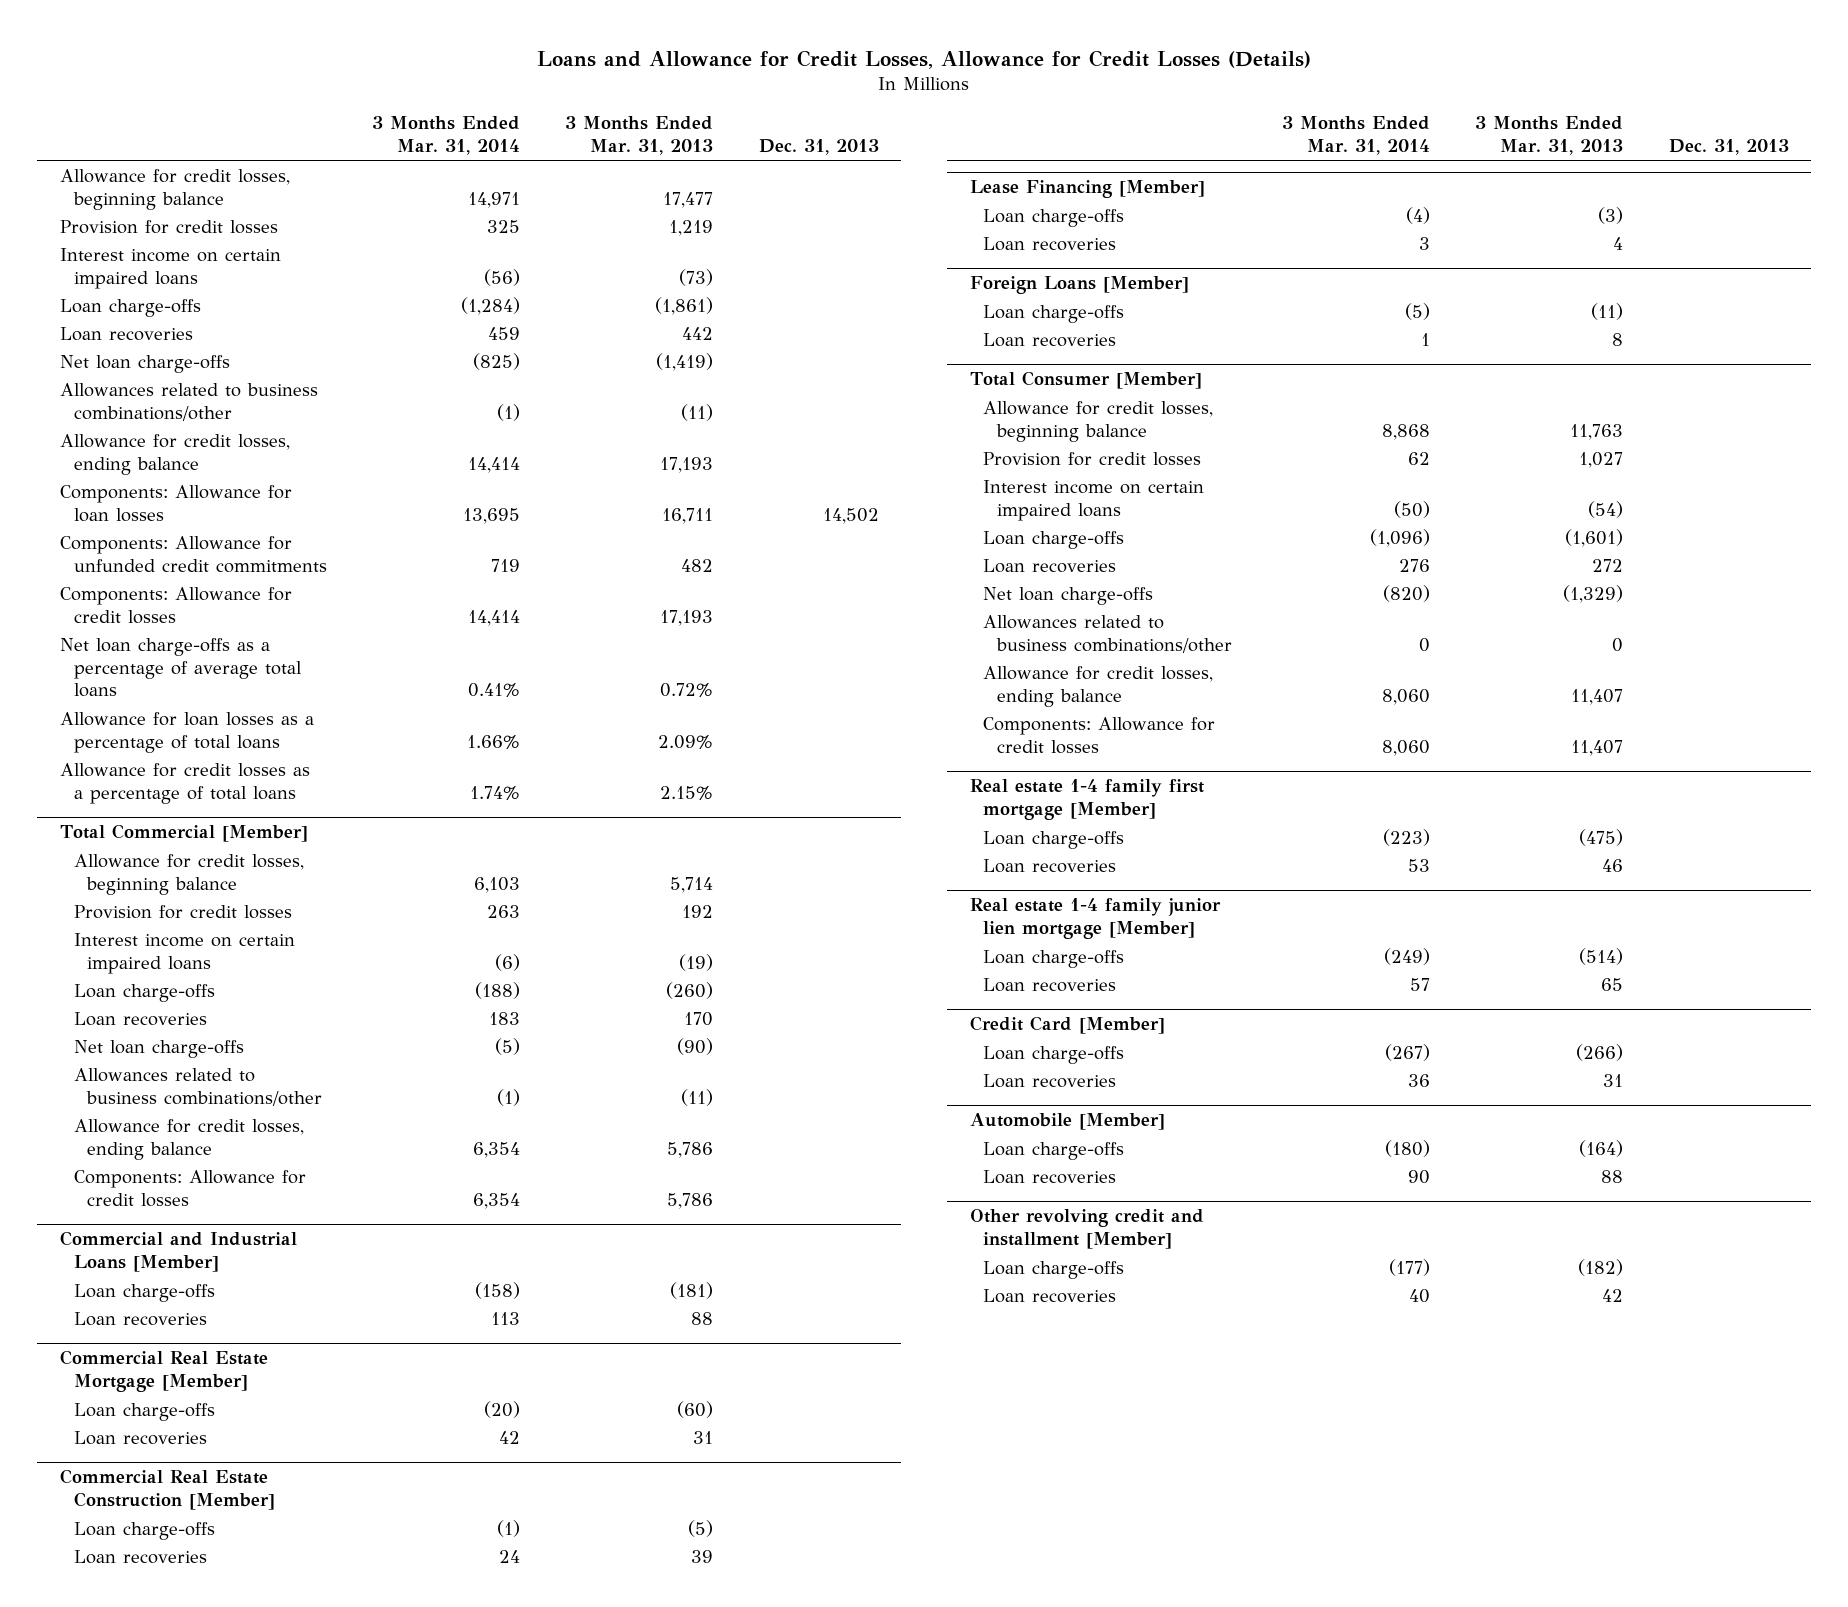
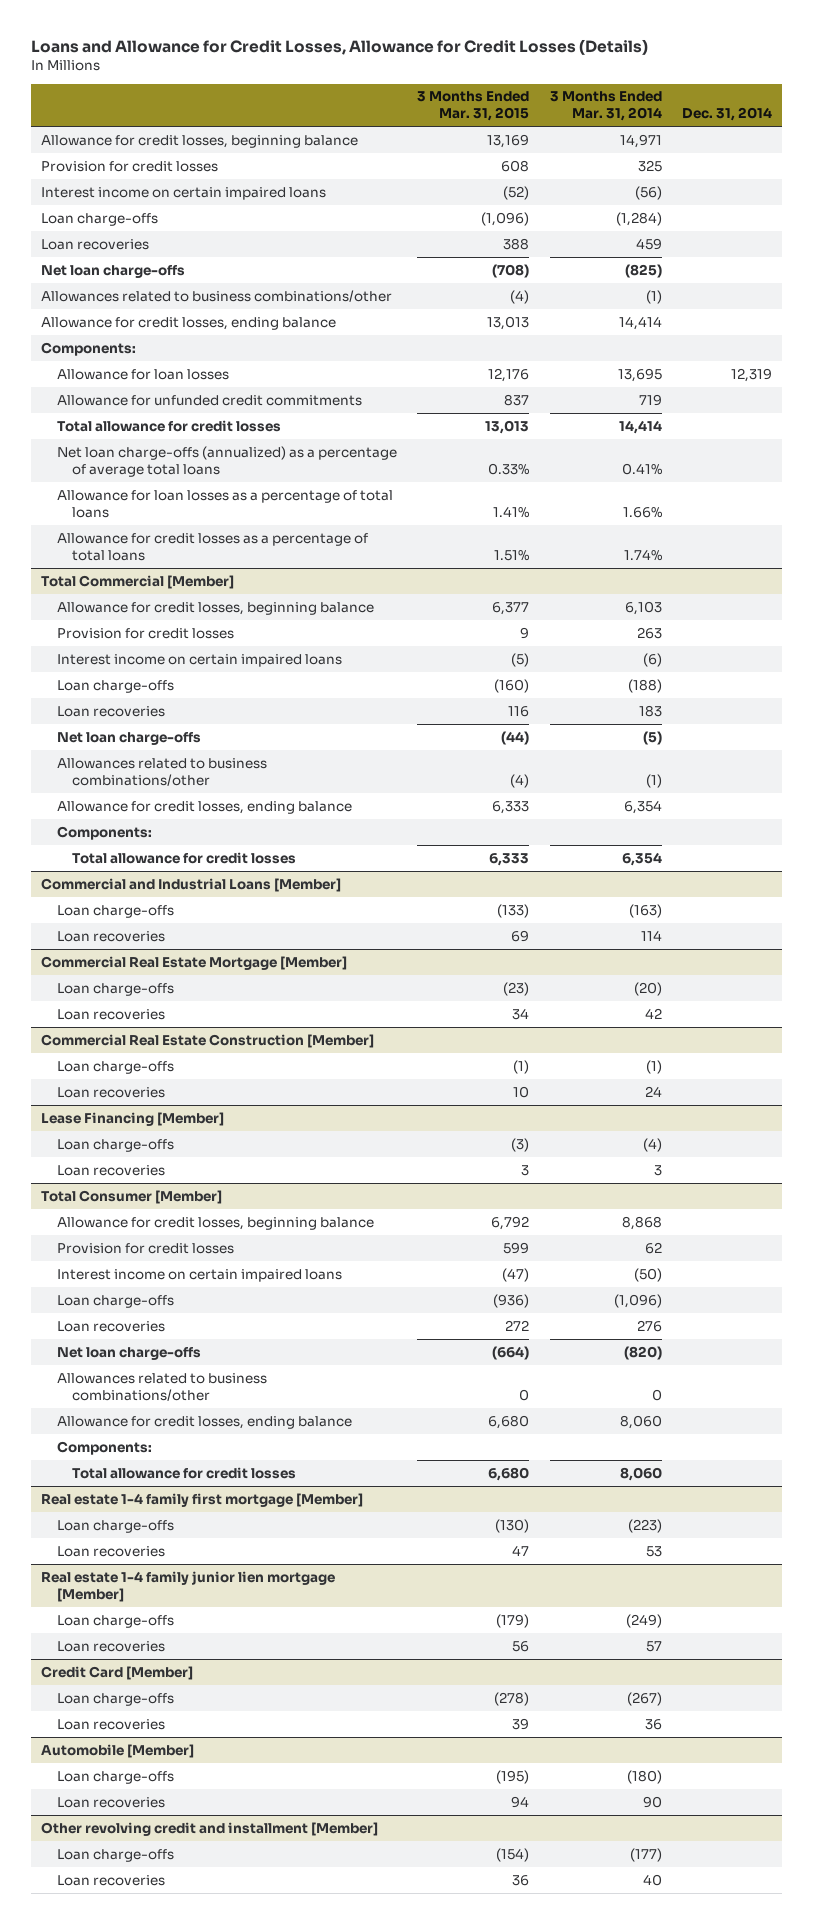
- | 3 Months Ended Mar. 31, 2014 | 3 Months Ended Mar. 31, 2013 | Dec. 31, 2013
+ | 3 Months Ended Mar. 31, 2015 | 3 Months Ended Mar. 31, 2014 | Dec. 31, 2014
- Components: Allowance for loan losses | 13,695 | 16,711 | 14,502
- Components: Allowance for unfunded credit commitments | 719 | 482 |
- Components: Allowance for credit losses | 14,414 | 17,193 |
- Net loan charge-offs as a percentage of average total loans | 0.41% | 0.72% |
+ Components:
+ Allowance for loan losses | 12,176 | 13,695 | 12,319
+ Allowance for unfunded credit commitments | 837 | 719 |
+ Total allowance for credit losses | 13,013 | 14,414 |
+ Net loan charge-offs (annualized) as a percentage of average total loans | 0.33% | 0.41% |
@ Total Commercial [Member]
- Components: Allowance for credit losses | 6,354 | 5,786 |
+ Components:
+ Total allowance for credit losses | 6,333 | 6,354 |
@ Commercial and Industrial Loans [Member]
- Loan charge-offs | (158) | (181) |
- Loan recoveries | 113 | 88 |
+ Loan charge-offs | (133) | (163) |
+ Loan recoveries | 69 | 114 |
- Foreign Loans [Member]
- Loan charge-offs | (5) | (11) |
- Loan recoveries | 1 | 8 |
@ Total Consumer [Member]
- Components: Allowance for credit losses | 8,060 | 11,407 |
+ Components:
+ Total allowance for credit losses | 6,680 | 8,060 |

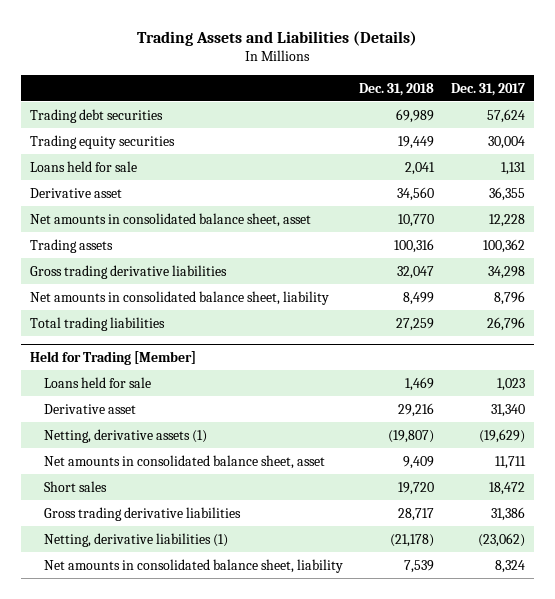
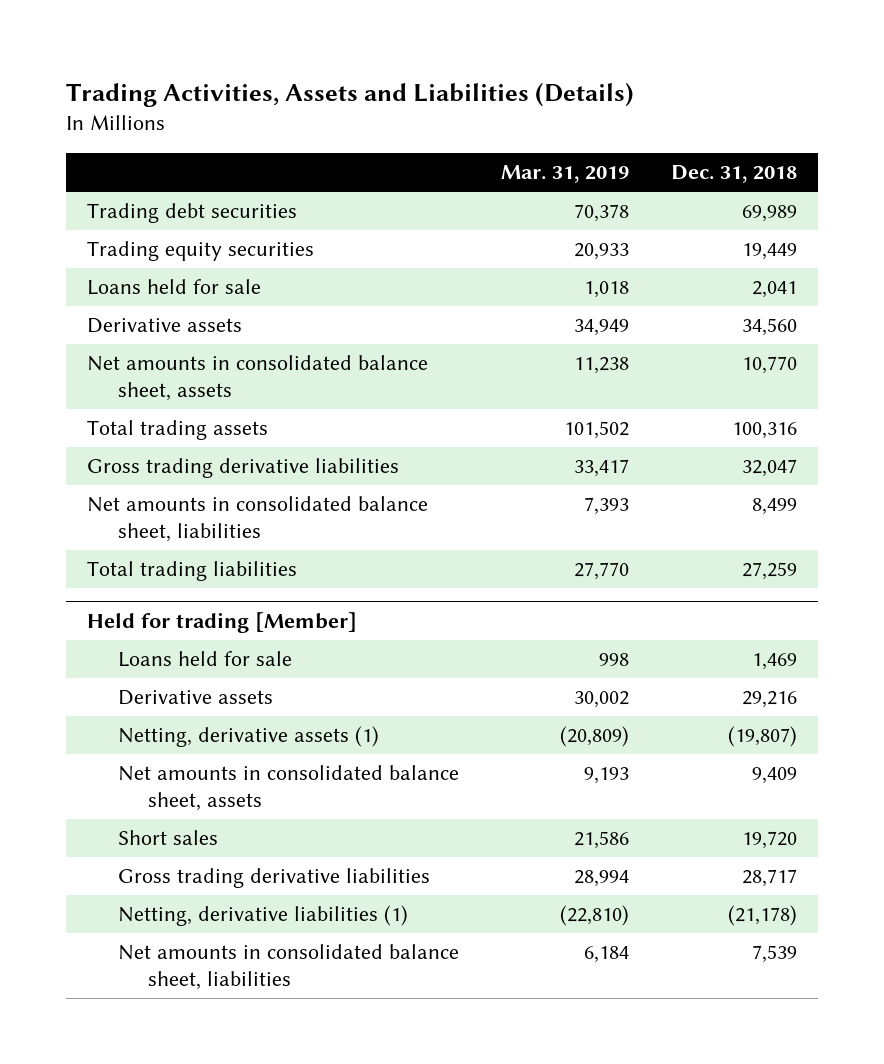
- Trading Assets and Liabilities (Details)
+ Trading Activities, Assets and Liabilities (Details)
- | Dec. 31, 2018 | Dec. 31, 2017
+ | Mar. 31, 2019 | Dec. 31, 2018
- Derivative asset | 34,560 | 36,355
- Net amounts in consolidated balance sheet, asset | 10,770 | 12,228
- Trading assets | 100,316 | 100,362
+ Derivative assets | 34,949 | 34,560
+ Net amounts in consolidated balance sheet, assets | 11,238 | 10,770
+ Total trading assets | 101,502 | 100,316
- Net amounts in consolidated balance sheet, liability | 8,499 | 8,796
+ Net amounts in consolidated balance sheet, liabilities | 7,393 | 8,499
- Held for Trading [Member]
+ Held for trading [Member]
- Derivative asset | 29,216 | 31,340
+ Derivative assets | 30,002 | 29,216
- Net amounts in consolidated balance sheet, asset | 9,409 | 11,711
+ Net amounts in consolidated balance sheet, assets | 9,193 | 9,409
- Net amounts in consolidated balance sheet, liability | 7,539 | 8,324
+ Net amounts in consolidated balance sheet, liabilities | 6,184 | 7,539

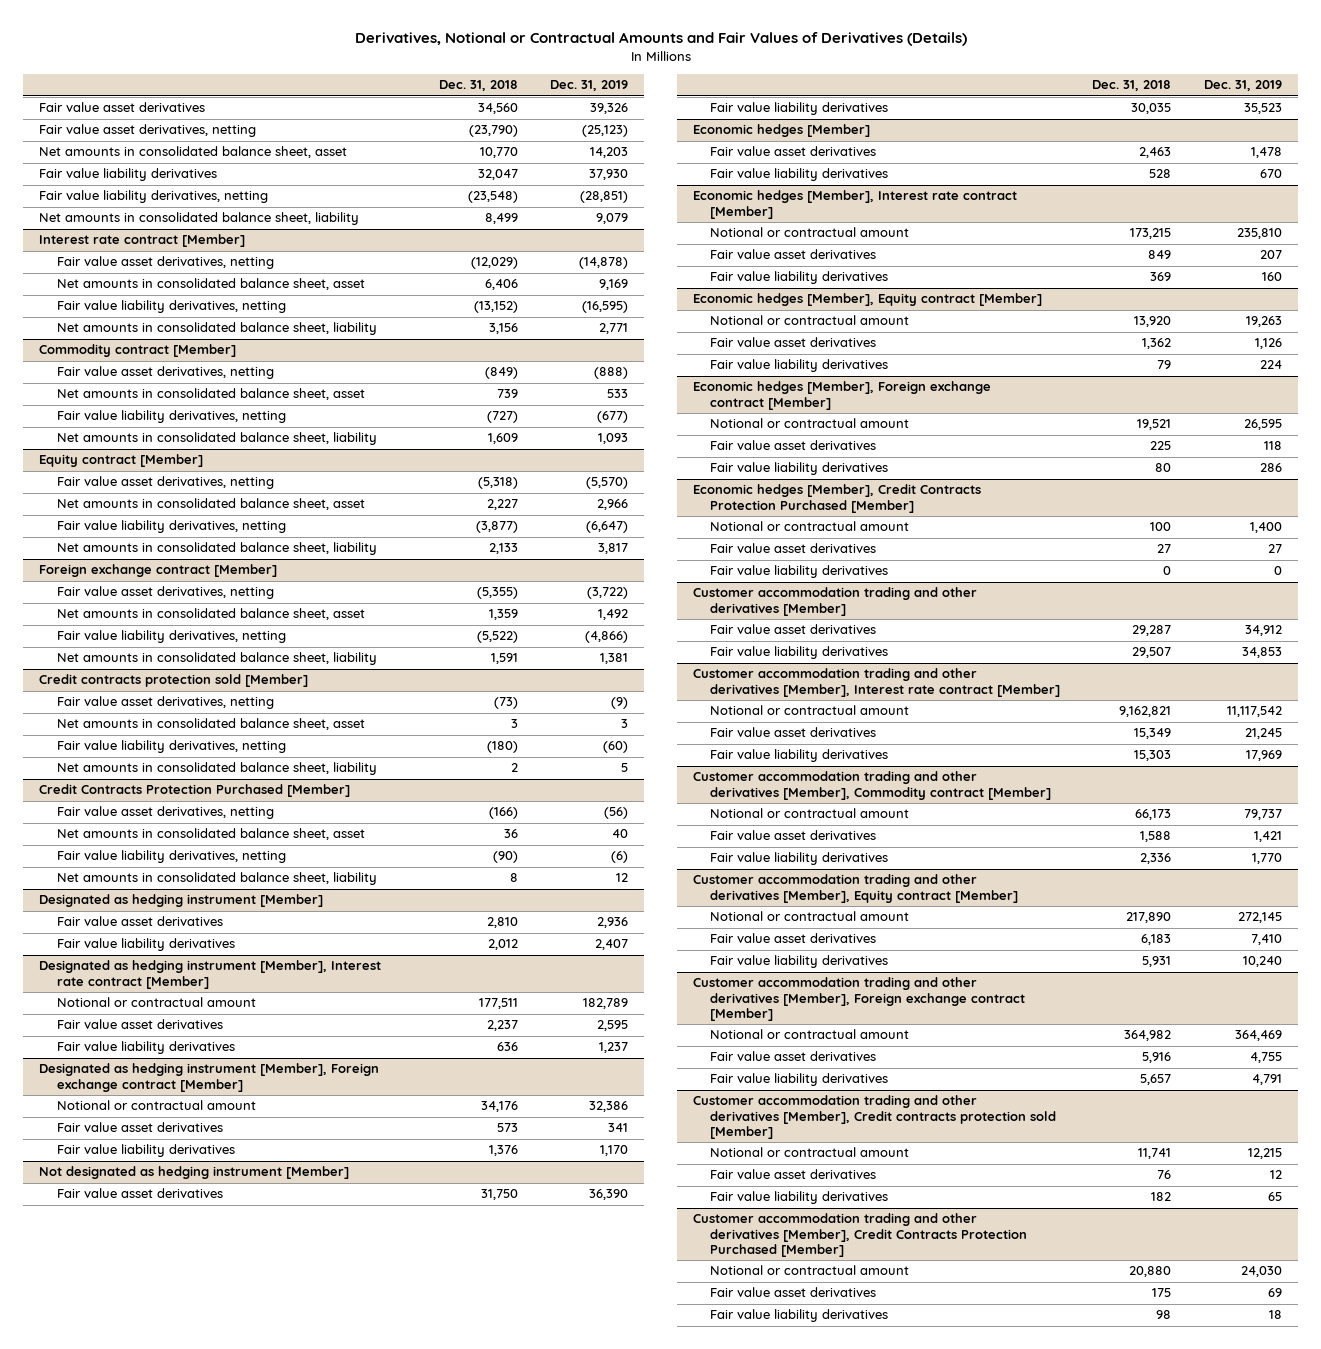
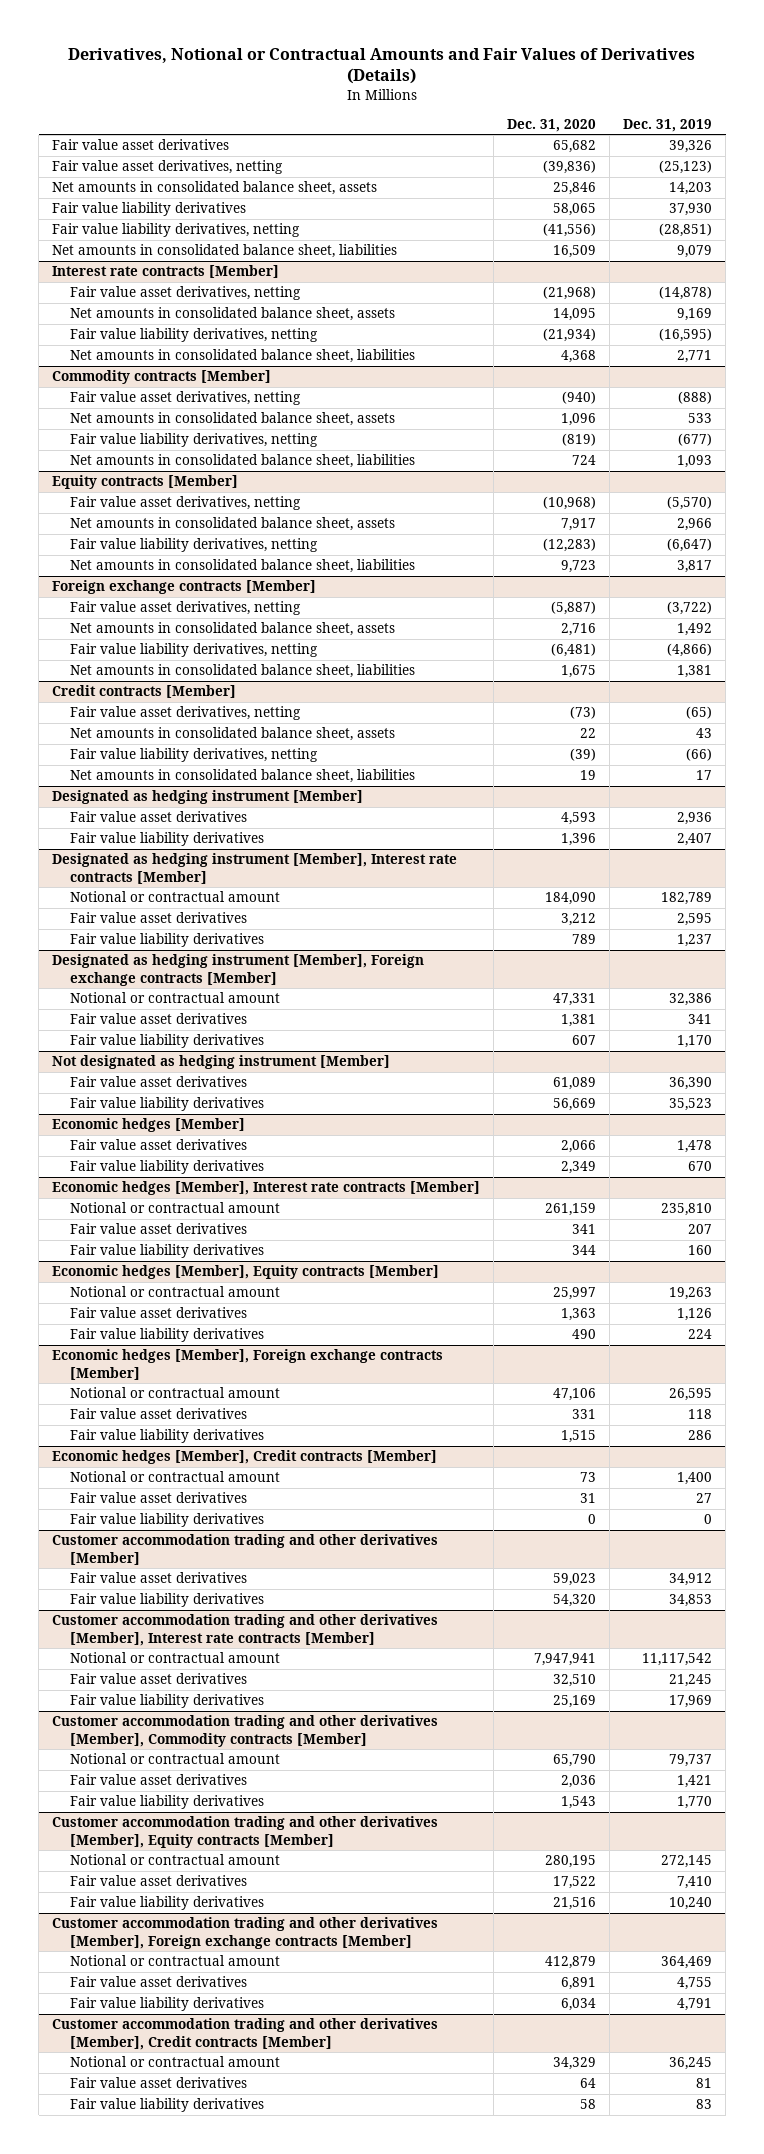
- | Dec. 31, 2018 | Dec. 31, 2019
+ | Dec. 31, 2020 | Dec. 31, 2019
- Net amounts in consolidated balance sheet, asset | 10,770 | 14,203
+ Net amounts in consolidated balance sheet, assets | 25,846 | 14,203
- Net amounts in consolidated balance sheet, liability | 8,499 | 9,079
- Interest rate contract [Member]
+ Net amounts in consolidated balance sheet, liabilities | 16,509 | 9,079
+ Interest rate contracts [Member]
- Net amounts in consolidated balance sheet, asset | 6,406 | 9,169
+ Net amounts in consolidated balance sheet, assets | 14,095 | 9,169
- Net amounts in consolidated balance sheet, liability | 3,156 | 2,771
- Commodity contract [Member]
+ Net amounts in consolidated balance sheet, liabilities | 4,368 | 2,771
+ Commodity contracts [Member]
- Net amounts in consolidated balance sheet, asset | 739 | 533
+ Net amounts in consolidated balance sheet, assets | 1,096 | 533
- Net amounts in consolidated balance sheet, liability | 1,609 | 1,093
- Equity contract [Member]
+ Net amounts in consolidated balance sheet, liabilities | 724 | 1,093
+ Equity contracts [Member]
- Net amounts in consolidated balance sheet, asset | 2,227 | 2,966
+ Net amounts in consolidated balance sheet, assets | 7,917 | 2,966
- Net amounts in consolidated balance sheet, liability | 2,133 | 3,817
- Foreign exchange contract [Member]
+ Net amounts in consolidated balance sheet, liabilities | 9,723 | 3,817
+ Foreign exchange contracts [Member]
- Net amounts in consolidated balance sheet, asset | 1,359 | 1,492
+ Net amounts in consolidated balance sheet, assets | 2,716 | 1,492
- Net amounts in consolidated balance sheet, liability | 1,591 | 1,381
- Credit contracts protection sold [Member]
- Fair value asset derivatives, netting | (73) | (9)
- Net amounts in consolidated balance sheet, asset | 3 | 3
- Fair value liability derivatives, netting | (180) | (60)
- Net amounts in consolidated balance sheet, liability | 2 | 5
- Credit Contracts Protection Purchased [Member]
- Fair value asset derivatives, netting | (166) | (56)
- Net amounts in consolidated balance sheet, asset | 36 | 40
- Fair value liability derivatives, netting | (90) | (6)
- Net amounts in consolidated balance sheet, liability | 8 | 12
+ Net amounts in consolidated balance sheet, liabilities | 1,675 | 1,381
+ Credit contracts [Member]
+ Fair value asset derivatives, netting | (73) | (65)
+ Net amounts in consolidated balance sheet, assets | 22 | 43
+ Fair value liability derivatives, netting | (39) | (66)
+ Net amounts in consolidated balance sheet, liabilities | 19 | 17
- Designated as hedging instrument [Member], Interest rate contract [Member]
+ Designated as hedging instrument [Member], Interest rate contracts [Member]
- Designated as hedging instrument [Member], Foreign exchange contract [Member]
+ Designated as hedging instrument [Member], Foreign exchange contracts [Member]
- Economic hedges [Member], Interest rate contract [Member]
+ Economic hedges [Member], Interest rate contracts [Member]
- Economic hedges [Member], Equity contract [Member]
+ Economic hedges [Member], Equity contracts [Member]
- Economic hedges [Member], Foreign exchange contract [Member]
+ Economic hedges [Member], Foreign exchange contracts [Member]
- Economic hedges [Member], Credit Contracts Protection Purchased [Member]
+ Economic hedges [Member], Credit contracts [Member]
- Customer accommodation trading and other derivatives [Member], Interest rate contract [Member]
+ Customer accommodation trading and other derivatives [Member], Interest rate contracts [Member]
- Customer accommodation trading and other derivatives [Member], Commodity contract [Member]
+ Customer accommodation trading and other derivatives [Member], Commodity contracts [Member]
- Customer accommodation trading and other derivatives [Member], Equity contract [Member]
+ Customer accommodation trading and other derivatives [Member], Equity contracts [Member]
- Customer accommodation trading and other derivatives [Member], Foreign exchange contract [Member]
+ Customer accommodation trading and other derivatives [Member], Foreign exchange contracts [Member]
- Customer accommodation trading and other derivatives [Member], Credit contracts protection sold [Member]
- Notional or contractual amount | 11,741 | 12,215
- Fair value asset derivatives | 76 | 12
- Fair value liability derivatives | 182 | 65
- Customer accommodation trading and other derivatives [Member], Credit Contracts Protection Purchased [Member]
- Notional or contractual amount | 20,880 | 24,030
- Fair value asset derivatives | 175 | 69
- Fair value liability derivatives | 98 | 18
+ Customer accommodation trading and other derivatives [Member], Credit contracts [Member]
+ Notional or contractual amount | 34,329 | 36,245
+ Fair value asset derivatives | 64 | 81
+ Fair value liability derivatives | 58 | 83

